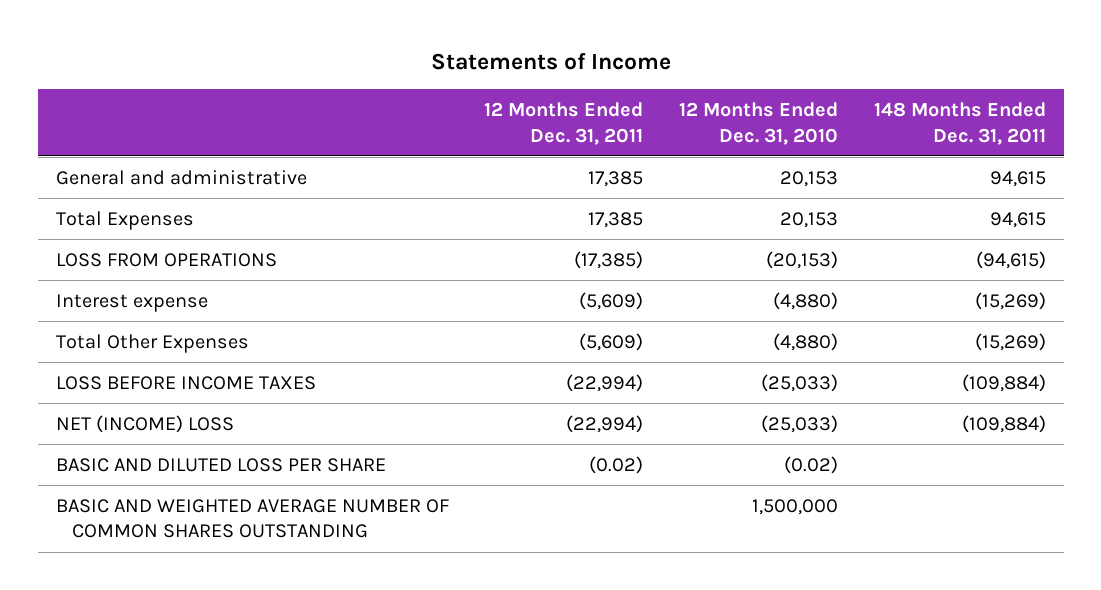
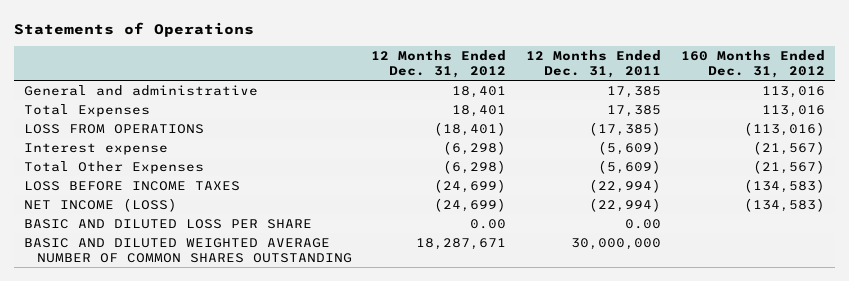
- Statements of Income
+ Statements of Operations
- | 12 Months Ended Dec. 31, 2011 | 12 Months Ended Dec. 31, 2010 | 148 Months Ended Dec. 31, 2011
+ | 12 Months Ended Dec. 31, 2012 | 12 Months Ended Dec. 31, 2011 | 160 Months Ended Dec. 31, 2012
- NET (INCOME) LOSS | (22,994) | (25,033) | (109,884)
- BASIC AND DILUTED LOSS PER SHARE | (0.02) | (0.02) |
- BASIC AND WEIGHTED AVERAGE NUMBER OF COMMON SHARES OUTSTANDING | | 1,500,000 |
+ NET INCOME (LOSS) | (24,699) | (22,994) | (134,583)
+ BASIC AND DILUTED LOSS PER SHARE | 0.00 | 0.00 |
+ BASIC AND DILUTED WEIGHTED AVERAGE NUMBER OF COMMON SHARES OUTSTANDING | 18,287,671 | 30,000,000 |

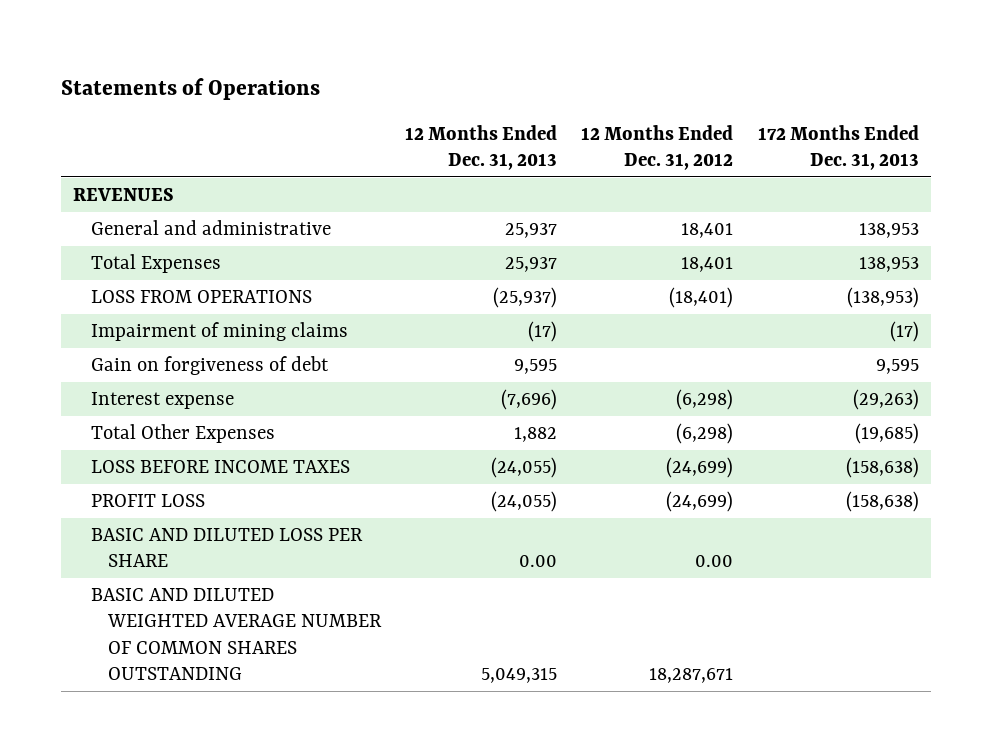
- | 12 Months Ended Dec. 31, 2012 | 12 Months Ended Dec. 31, 2011 | 160 Months Ended Dec. 31, 2012
+ | 12 Months Ended Dec. 31, 2013 | 12 Months Ended Dec. 31, 2012 | 172 Months Ended Dec. 31, 2013
+ REVENUES
+ Impairment of mining claims | (17) | | (17)
+ Gain on forgiveness of debt | 9,595 | | 9,595
- NET INCOME (LOSS) | (24,699) | (22,994) | (134,583)
+ PROFIT LOSS | (24,055) | (24,699) | (158,638)

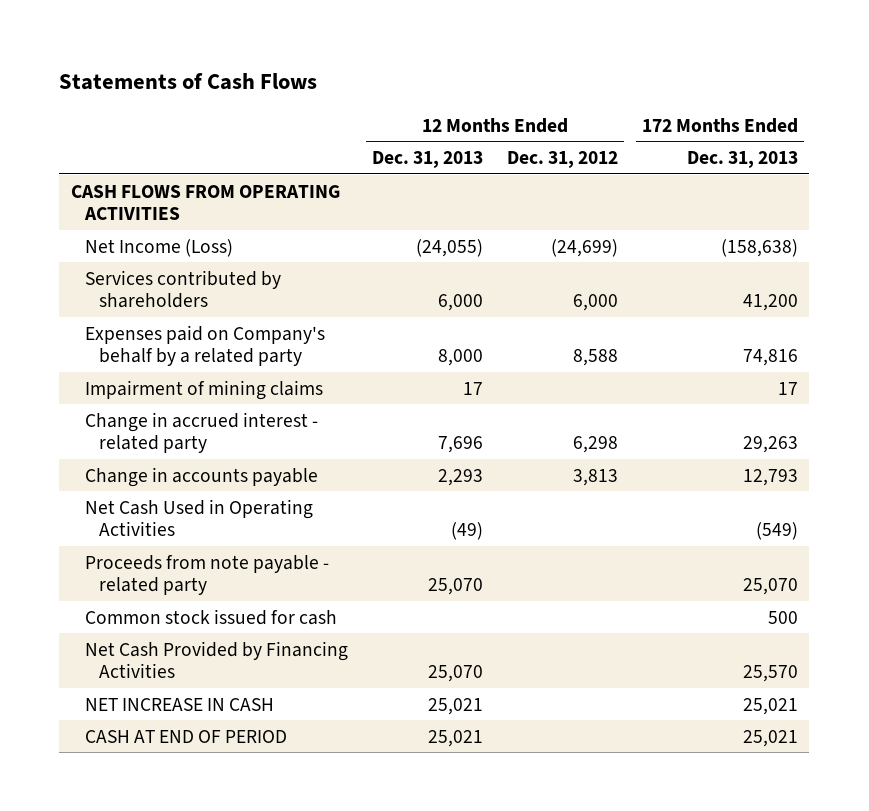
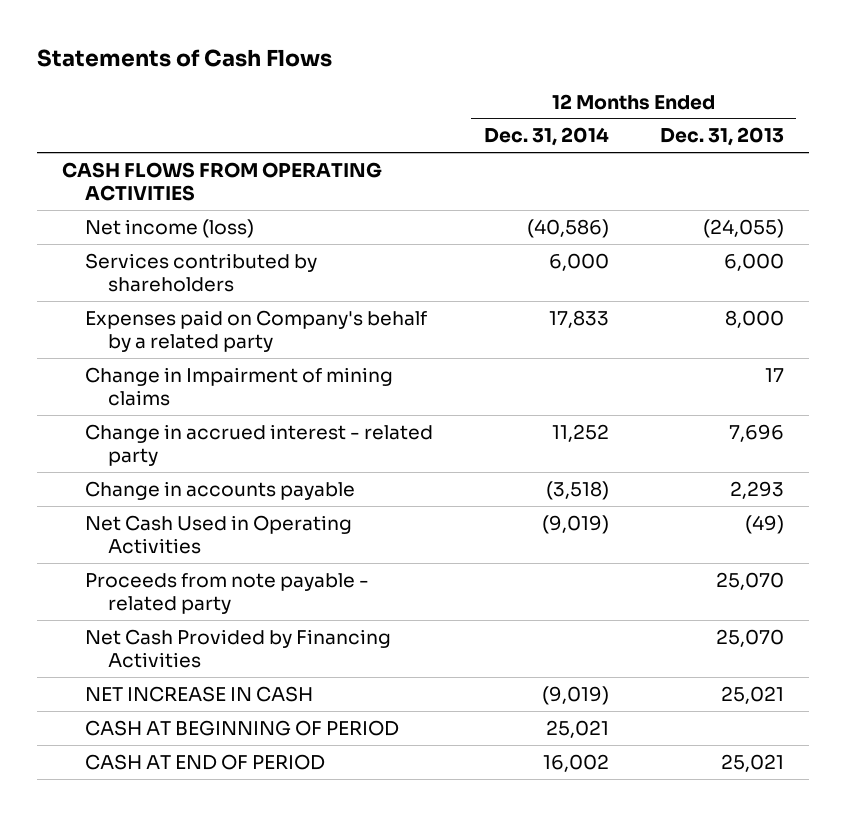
- | 12 Months Ended Dec. 31, 2013 | 12 Months Ended Dec. 31, 2012 | 172 Months Ended Dec. 31, 2013
+ | 12 Months Ended Dec. 31, 2014 | 12 Months Ended Dec. 31, 2013
- Net Income (Loss) | (24,055) | (24,699) | (158,638)
+ Net income (loss) | (40,586) | (24,055)
- Impairment of mining claims | 17 | | 17
+ Change in Impairment of mining claims | | 17
- Common stock issued for cash | | | 500
+ CASH AT BEGINNING OF PERIOD | 25,021 |

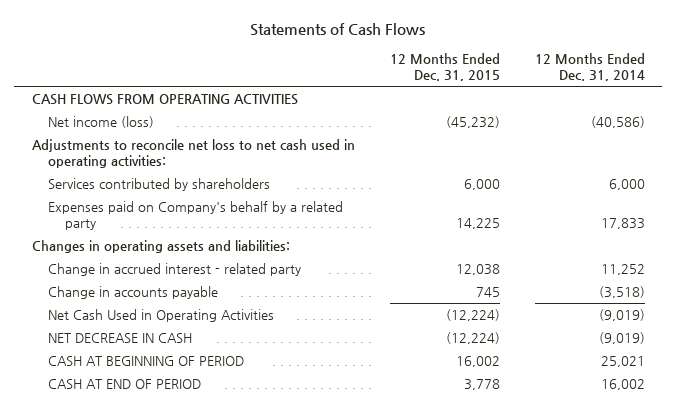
- | 12 Months Ended Dec. 31, 2014 | 12 Months Ended Dec. 31, 2013
+ | 12 Months Ended Dec. 31, 2015 | 12 Months Ended Dec. 31, 2014
+ Adjustments to reconcile net loss to net cash used in operating activities:
- Change in Impairment of mining claims | | 17
+ Changes in operating assets and liabilities:
- Proceeds from note payable - related party | | 25,070
- Net Cash Provided by Financing Activities | | 25,070
- NET INCREASE IN CASH | (9,019) | 25,021
+ NET DECREASE IN CASH | (12,224) | (9,019)

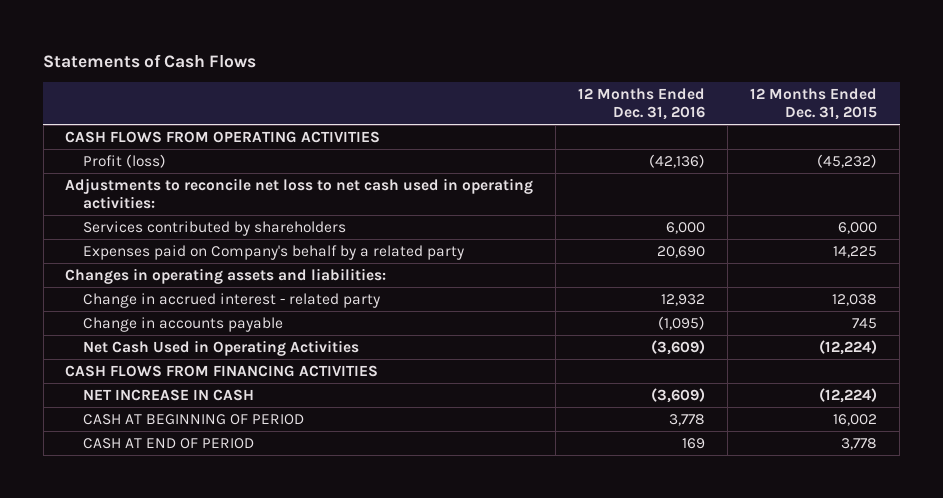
- | 12 Months Ended Dec. 31, 2015 | 12 Months Ended Dec. 31, 2014
+ | 12 Months Ended Dec. 31, 2016 | 12 Months Ended Dec. 31, 2015
- Net income (loss) | (45,232) | (40,586)
+ Profit (loss) | (42,136) | (45,232)
- NET DECREASE IN CASH | (12,224) | (9,019)
+ CASH FLOWS FROM FINANCING ACTIVITIES
+ NET INCREASE IN CASH | (3,609) | (12,224)

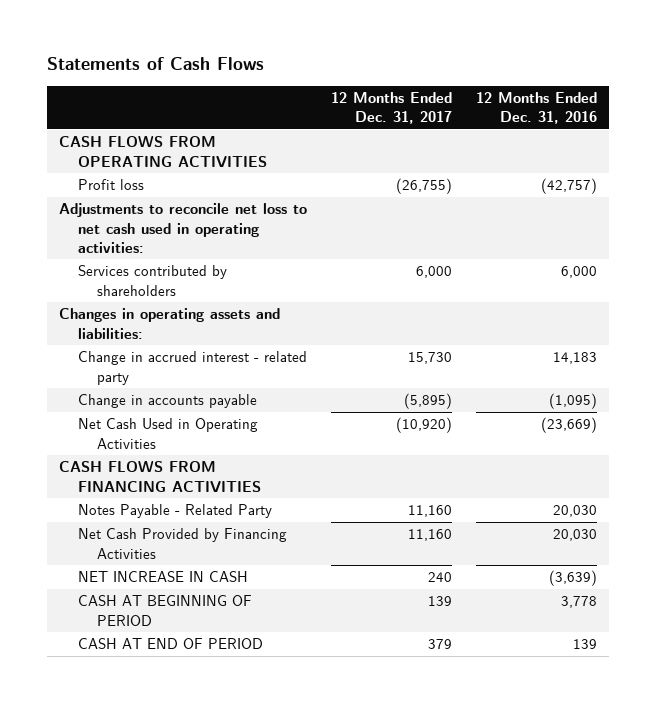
- | 12 Months Ended Dec. 31, 2016 | 12 Months Ended Dec. 31, 2015
+ | 12 Months Ended Dec. 31, 2017 | 12 Months Ended Dec. 31, 2016
- Profit (loss) | (42,136) | (45,232)
+ Profit loss | (26,755) | (42,757)
- Expenses paid on Company's behalf by a related party | 20,690 | 14,225
- Change in accrued interest - related party | 12,932 | 12,038
+ Change in accrued interest - related party | 15,730 | 14,183
- Net Cash Used in Operating Activities | (3,609) | (12,224)
+ Net Cash Used in Operating Activities | (10,920) | (23,669)
- NET INCREASE IN CASH | (3,609) | (12,224)
+ Notes Payable - Related Party | 11,160 | 20,030
+ Net Cash Provided by Financing Activities | 11,160 | 20,030
+ NET INCREASE IN CASH | 240 | (3,639)
- CASH AT END OF PERIOD | 169 | 3,778
+ CASH AT END OF PERIOD | 379 | 139

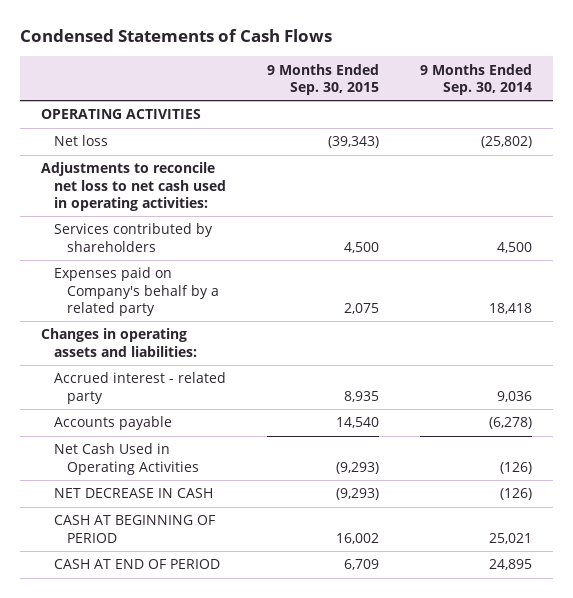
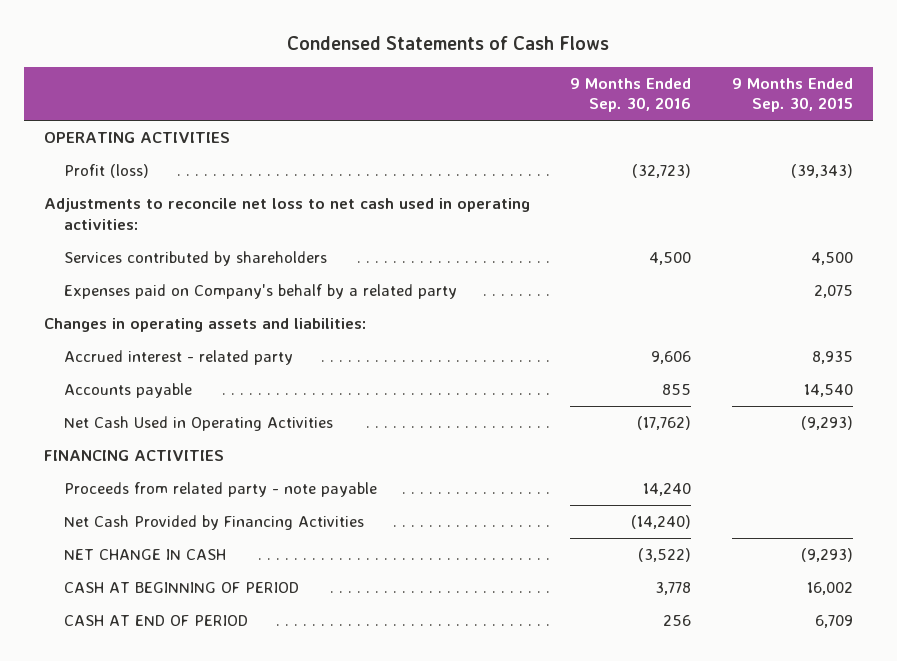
- | 9 Months Ended Sep. 30, 2015 | 9 Months Ended Sep. 30, 2014
+ | 9 Months Ended Sep. 30, 2016 | 9 Months Ended Sep. 30, 2015
- Net loss | (39,343) | (25,802)
+ Profit (loss) | (32,723) | (39,343)
- NET DECREASE IN CASH | (9,293) | (126)
+ FINANCING ACTIVITIES
+ Proceeds from related party - note payable | 14,240 |
+ Net Cash Provided by Financing Activities | (14,240) |
+ NET CHANGE IN CASH | (3,522) | (9,293)

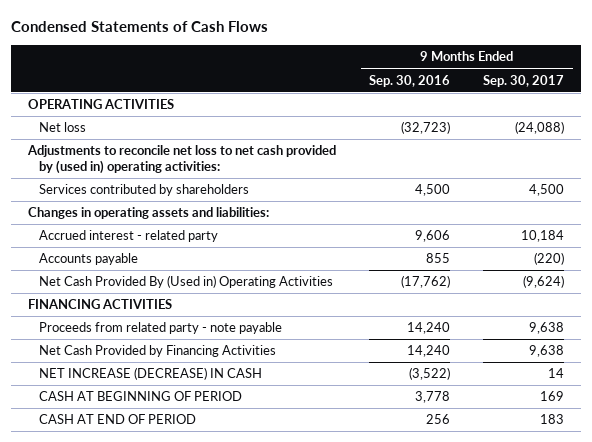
- | 9 Months Ended Sep. 30, 2016 | 9 Months Ended Sep. 30, 2015
+ | 9 Months Ended Sep. 30, 2016 | 9 Months Ended Sep. 30, 2017
- Profit (loss) | (32,723) | (39,343)
- Adjustments to reconcile net loss to net cash used in operating activities:
+ Net loss | (32,723) | (24,088)
+ Adjustments to reconcile net loss to net cash provided by (used in) operating activities:
- Expenses paid on Company's behalf by a related party | | 2,075
- Net Cash Used in Operating Activities | (17,762) | (9,293)
+ Net Cash Provided By (Used in) Operating Activities | (17,762) | (9,624)
- Net Cash Provided by Financing Activities | (14,240) |
- NET CHANGE IN CASH | (3,522) | (9,293)
+ Net Cash Provided by Financing Activities | 14,240 | 9,638
+ NET INCREASE (DECREASE) IN CASH | (3,522) | 14

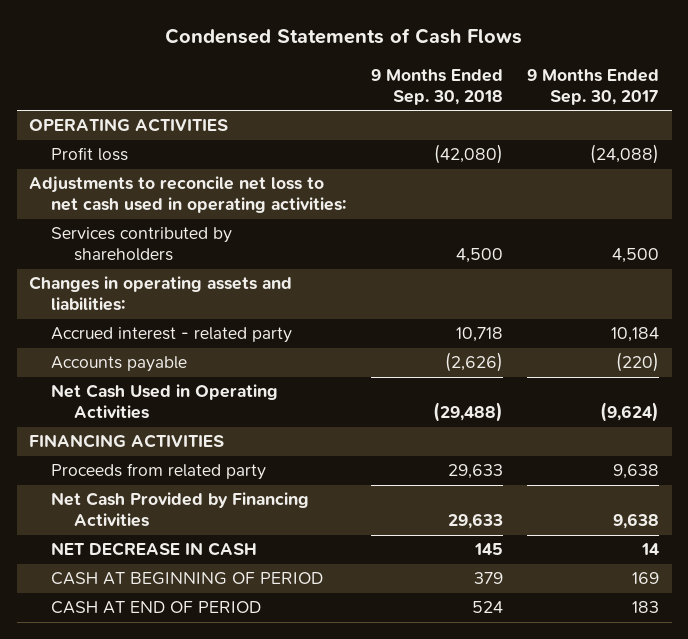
- | 9 Months Ended Sep. 30, 2016 | 9 Months Ended Sep. 30, 2017
+ | 9 Months Ended Sep. 30, 2018 | 9 Months Ended Sep. 30, 2017
- Net loss | (32,723) | (24,088)
- Adjustments to reconcile net loss to net cash provided by (used in) operating activities:
+ Profit loss | (42,080) | (24,088)
+ Adjustments to reconcile net loss to net cash used in operating activities:
- Net Cash Provided By (Used in) Operating Activities | (17,762) | (9,624)
+ Net Cash Used in Operating Activities | (29,488) | (9,624)
- Proceeds from related party - note payable | 14,240 | 9,638
+ Proceeds from related party | 29,633 | 9,638
- NET INCREASE (DECREASE) IN CASH | (3,522) | 14
+ NET DECREASE IN CASH | 145 | 14

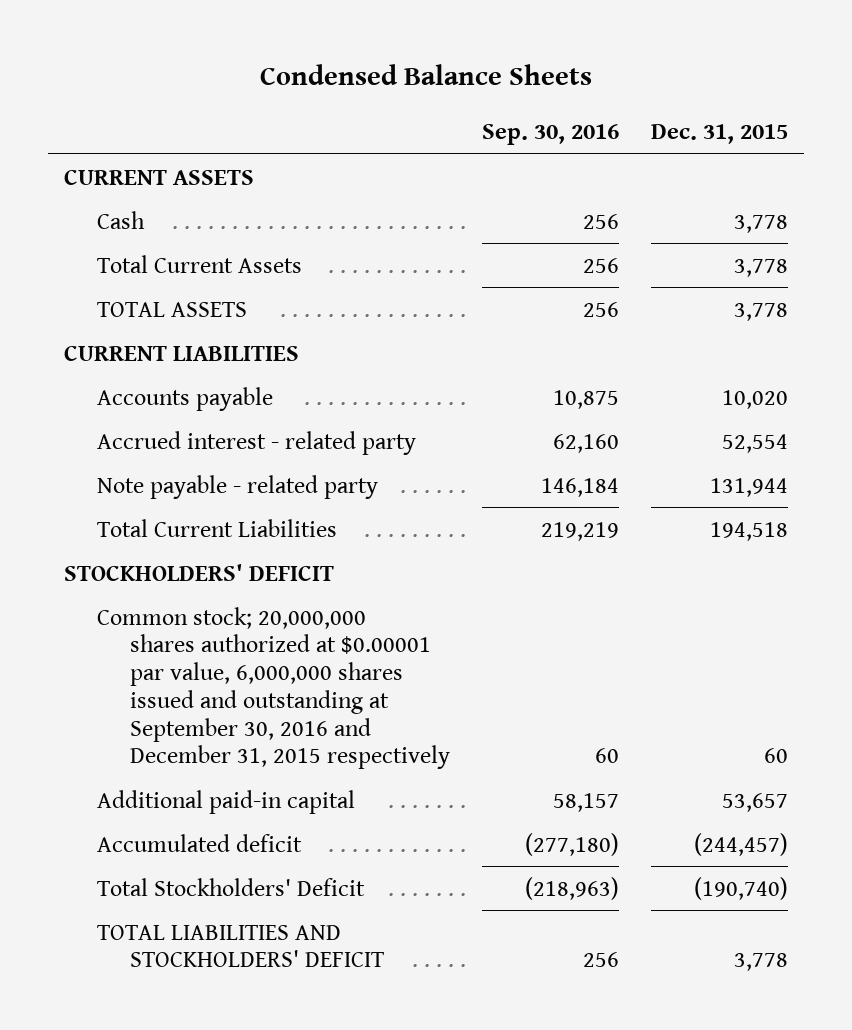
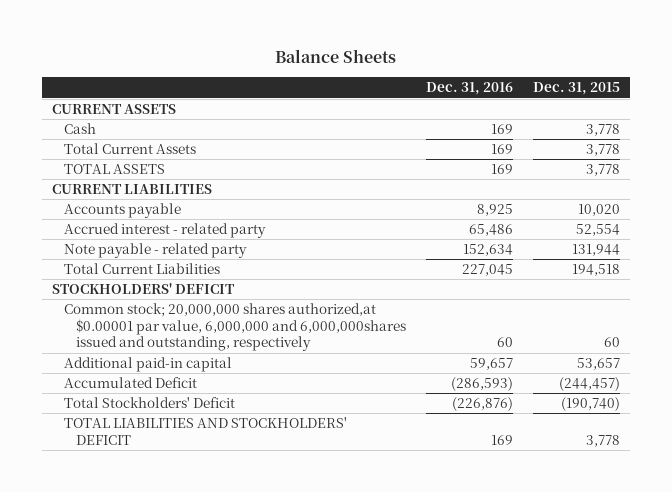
- Condensed Balance Sheets
+ Balance Sheets
- | Sep. 30, 2016 | Dec. 31, 2015
+ | Dec. 31, 2016 | Dec. 31, 2015
- Common stock; 20,000,000 shares authorized at $0.00001 par value, 6,000,000 shares issued and outstanding at September 30, 2016 and December 31, 2015 respectively | 60 | 60
+ Common stock; 20,000,000 shares authorized,at $0.00001 par value, 6,000,000 and 6,000,000shares issued and outstanding, respectively | 60 | 60
- Accumulated deficit | (277,180) | (244,457)
+ Accumulated Deficit | (286,593) | (244,457)

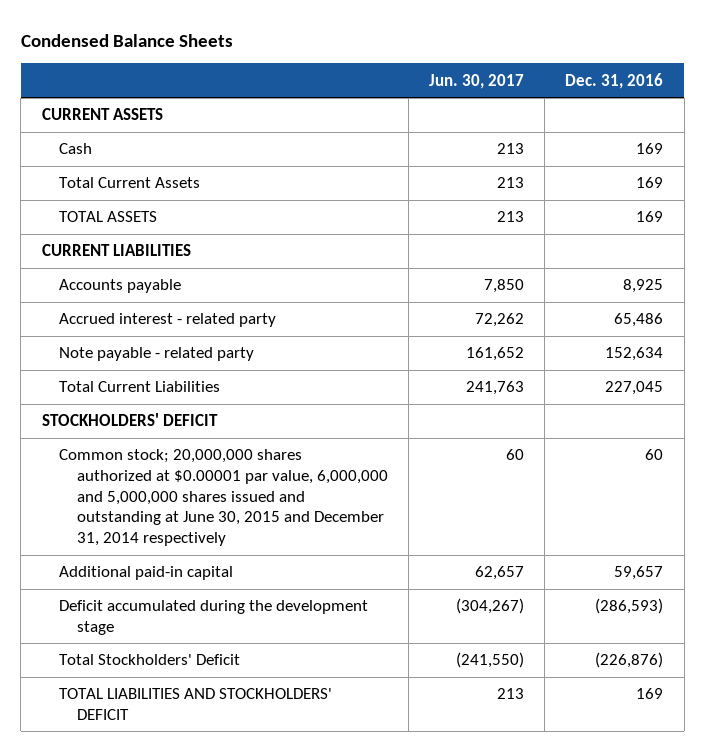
- Balance Sheets
+ Condensed Balance Sheets
- | Dec. 31, 2016 | Dec. 31, 2015
+ | Jun. 30, 2017 | Dec. 31, 2016
- Common stock; 20,000,000 shares authorized,at $0.00001 par value, 6,000,000 and 6,000,000shares issued and outstanding, respectively | 60 | 60
+ Common stock; 20,000,000 shares authorized at $0.00001 par value, 6,000,000 and 5,000,000 shares issued and outstanding at June 30, 2015 and December 31, 2014 respectively | 60 | 60
- Accumulated Deficit | (286,593) | (244,457)
+ Deficit accumulated during the development stage | (304,267) | (286,593)

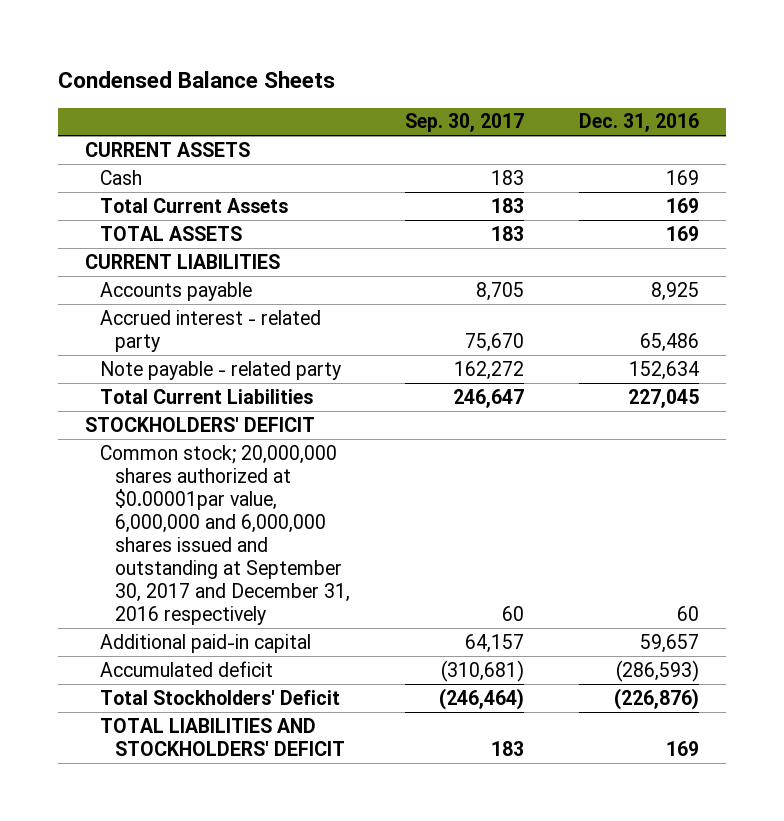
- | Jun. 30, 2017 | Dec. 31, 2016
+ | Sep. 30, 2017 | Dec. 31, 2016
- Common stock; 20,000,000 shares authorized at $0.00001 par value, 6,000,000 and 5,000,000 shares issued and outstanding at June 30, 2015 and December 31, 2014 respectively | 60 | 60
+ Common stock; 20,000,000 shares authorized at $0.00001par value, 6,000,000 and 6,000,000 shares issued and outstanding at September 30, 2017 and December 31, 2016 respectively | 60 | 60
- Deficit accumulated during the development stage | (304,267) | (286,593)
+ Accumulated deficit | (310,681) | (286,593)

